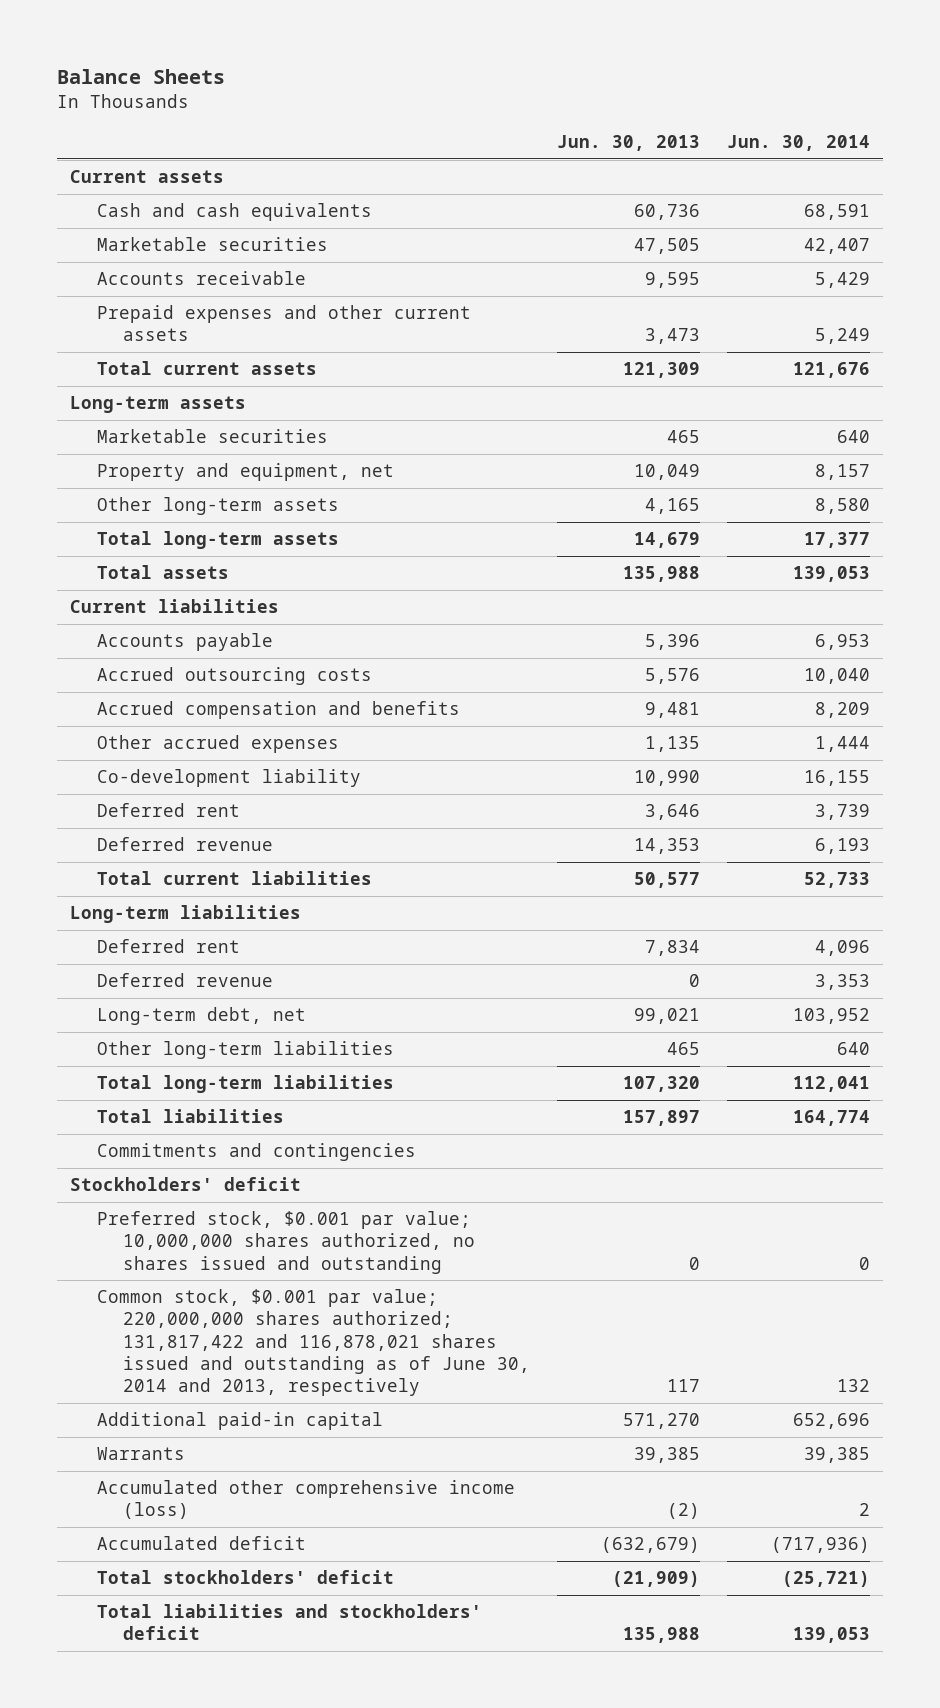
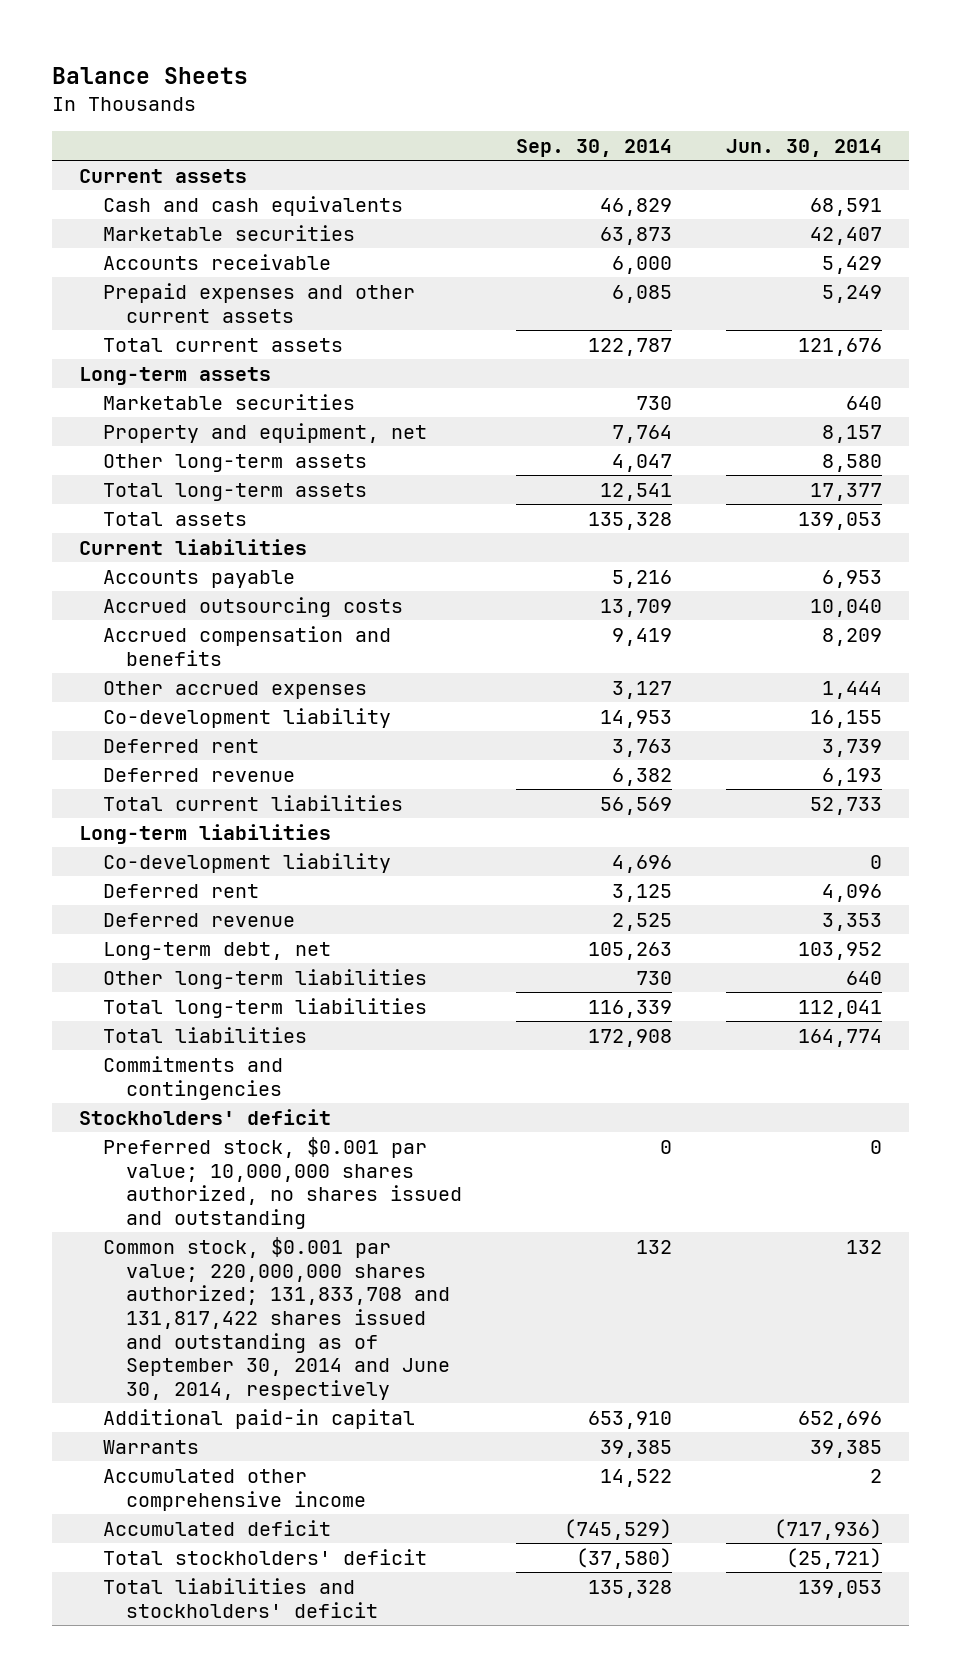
- | Jun. 30, 2013 | Jun. 30, 2014
+ | Sep. 30, 2014 | Jun. 30, 2014
+ Co-development liability | 4,696 | 0
- Common stock, $0.001 par value; 220,000,000 shares authorized; 131,817,422 and 116,878,021 shares issued and outstanding as of June 30, 2014 and 2013, respectively | 117 | 132
+ Common stock, $0.001 par value; 220,000,000 shares authorized; 131,833,708 and 131,817,422 shares issued and outstanding as of September 30, 2014 and June 30, 2014, respectively | 132 | 132
- Accumulated other comprehensive income (loss) | (2) | 2
+ Accumulated other comprehensive income | 14,522 | 2

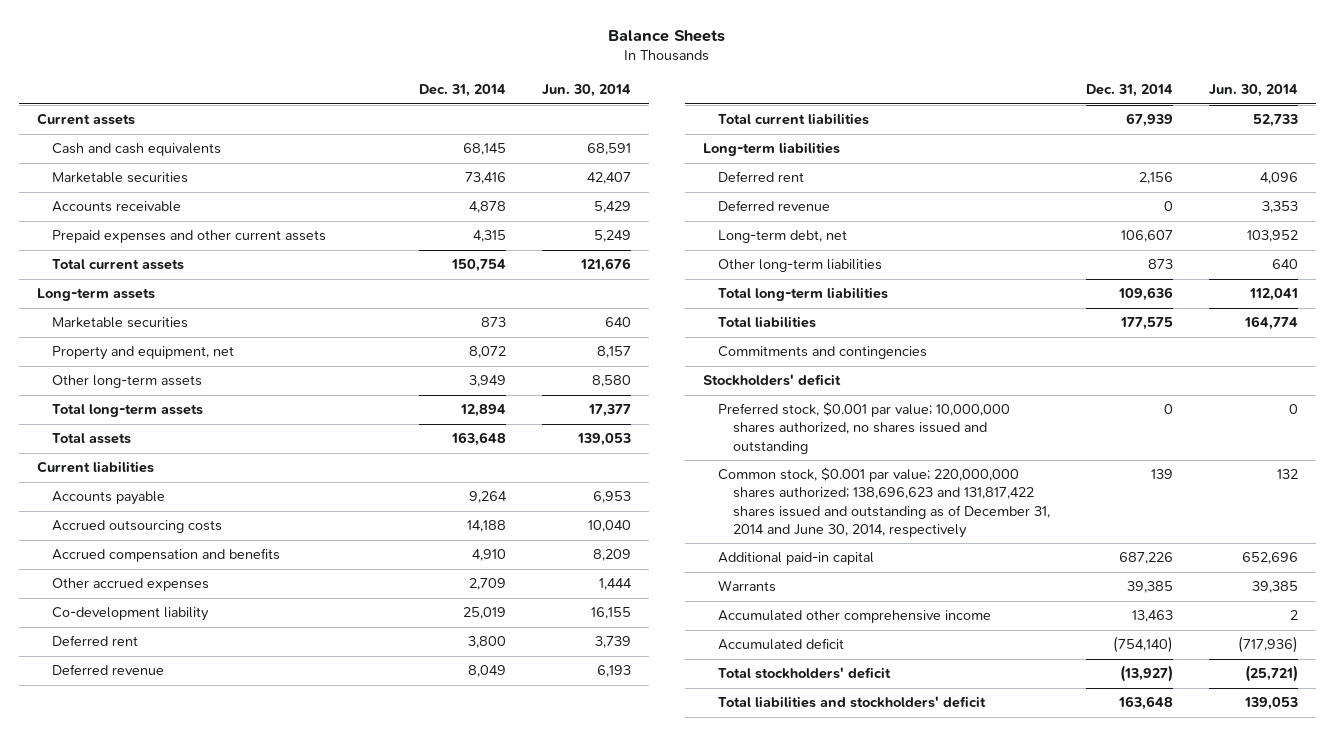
- | Sep. 30, 2014 | Jun. 30, 2014
+ | Dec. 31, 2014 | Jun. 30, 2014
- Co-development liability | 4,696 | 0
- Common stock, $0.001 par value; 220,000,000 shares authorized; 131,833,708 and 131,817,422 shares issued and outstanding as of September 30, 2014 and June 30, 2014, respectively | 132 | 132
+ Common stock, $0.001 par value; 220,000,000 shares authorized; 138,696,623 and 131,817,422 shares issued and outstanding as of December 31, 2014 and June 30, 2014, respectively | 139 | 132

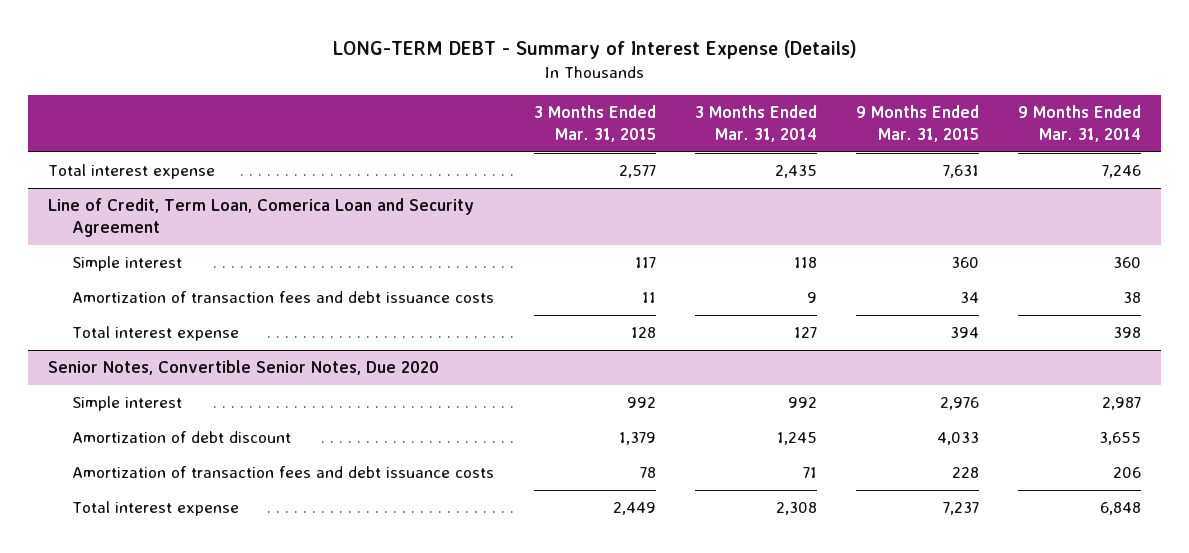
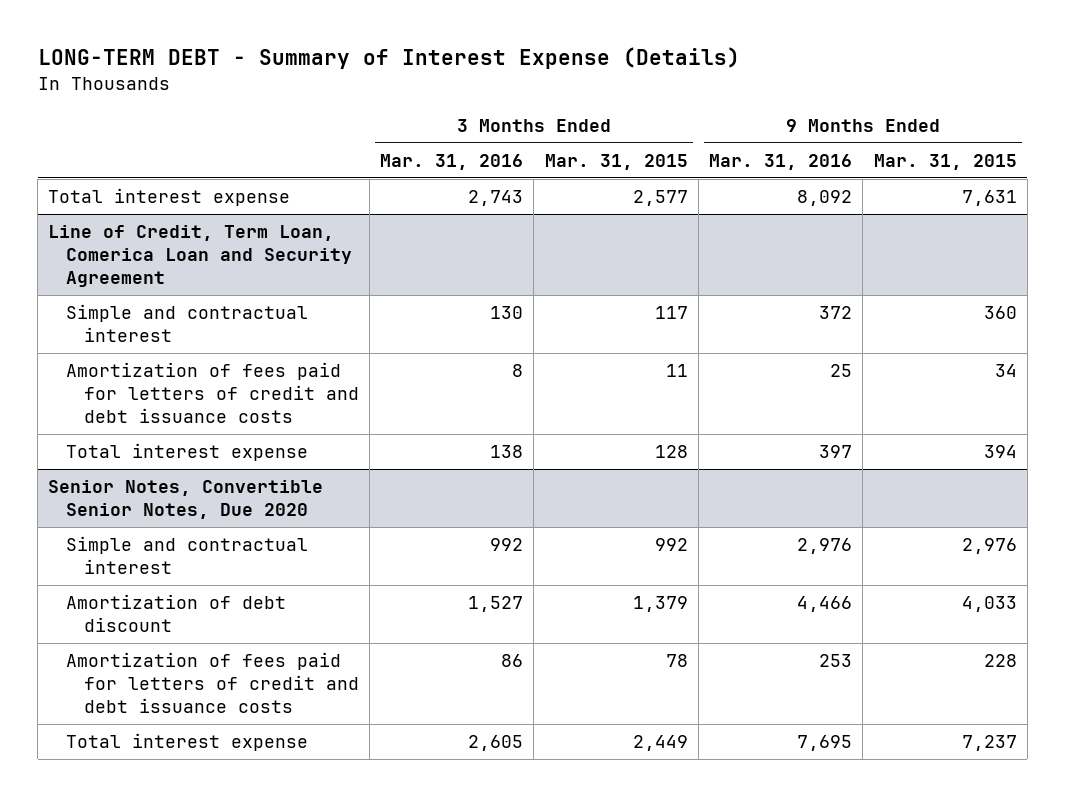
- | 3 Months Ended Mar. 31, 2015 | 3 Months Ended Mar. 31, 2014 | 9 Months Ended Mar. 31, 2015 | 9 Months Ended Mar. 31, 2014
+ | 3 Months Ended Mar. 31, 2016 | 3 Months Ended Mar. 31, 2015 | 9 Months Ended Mar. 31, 2016 | 9 Months Ended Mar. 31, 2015
@ Line of Credit, Term Loan, Comerica Loan and Security Agreement
- Simple interest | 117 | 118 | 360 | 360
- Amortization of transaction fees and debt issuance costs | 11 | 9 | 34 | 38
+ Simple and contractual interest | 130 | 117 | 372 | 360
+ Amortization of fees paid for letters of credit and debt issuance costs | 8 | 11 | 25 | 34
@ Senior Notes, Convertible Senior Notes, Due 2020
- Simple interest | 992 | 992 | 2,976 | 2,987
+ Simple and contractual interest | 992 | 992 | 2,976 | 2,976
- Amortization of transaction fees and debt issuance costs | 78 | 71 | 228 | 206
+ Amortization of fees paid for letters of credit and debt issuance costs | 86 | 78 | 253 | 228

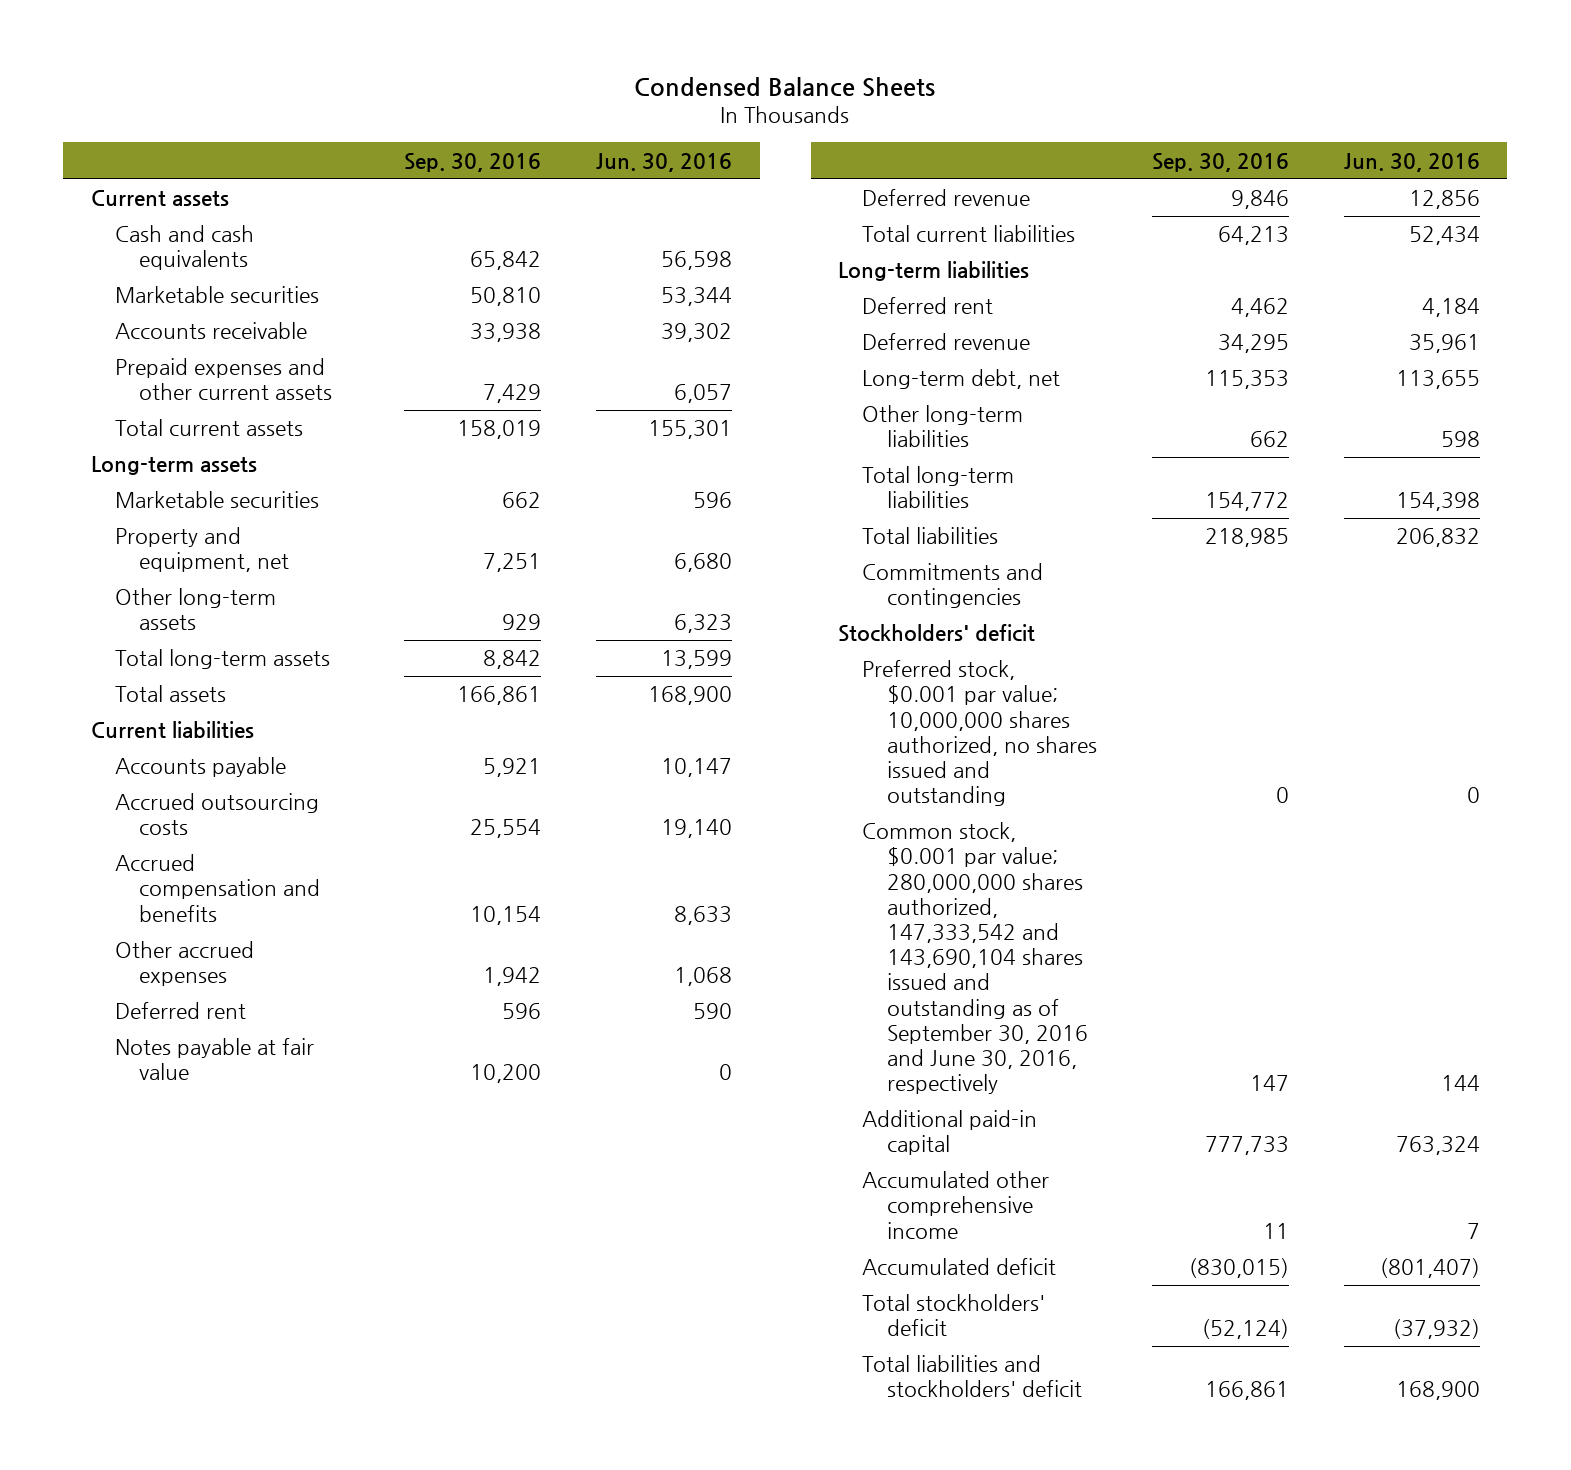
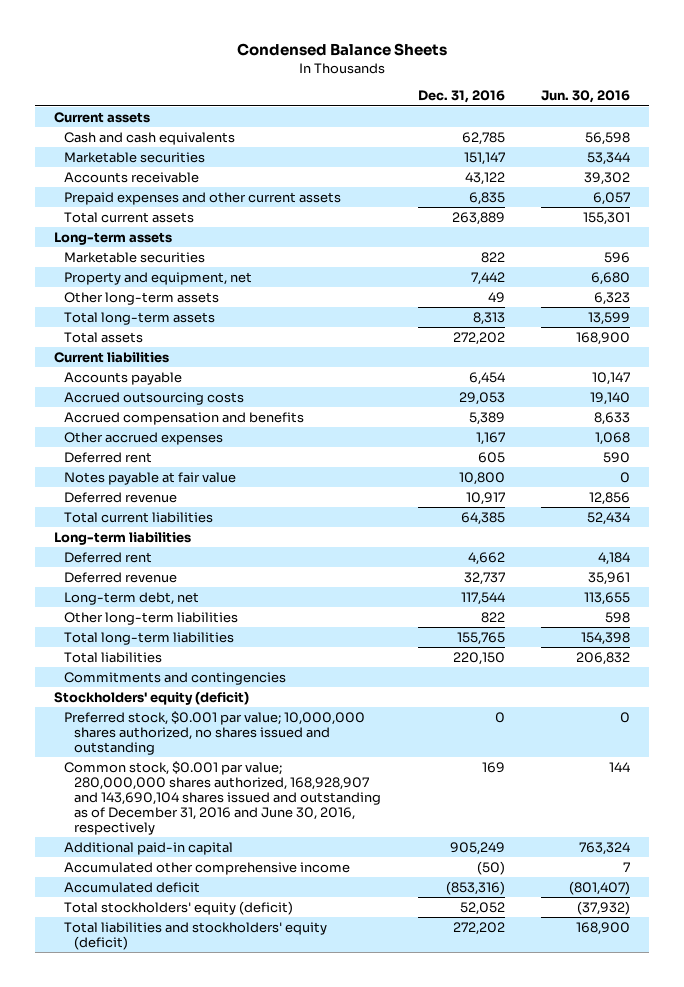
- | Sep. 30, 2016 | Jun. 30, 2016
+ | Dec. 31, 2016 | Jun. 30, 2016
- Stockholders' deficit
+ Stockholders' equity (deficit)
- Common stock, $0.001 par value; 280,000,000 shares authorized, 147,333,542 and 143,690,104 shares issued and outstanding as of September 30, 2016 and June 30, 2016, respectively | 147 | 144
+ Common stock, $0.001 par value; 280,000,000 shares authorized, 168,928,907 and 143,690,104 shares issued and outstanding as of December 31, 2016 and June 30, 2016, respectively | 169 | 144
- Total stockholders' deficit | (52,124) | (37,932)
- Total liabilities and stockholders' deficit | 166,861 | 168,900
+ Total stockholders' equity (deficit) | 52,052 | (37,932)
+ Total liabilities and stockholders' equity (deficit) | 272,202 | 168,900

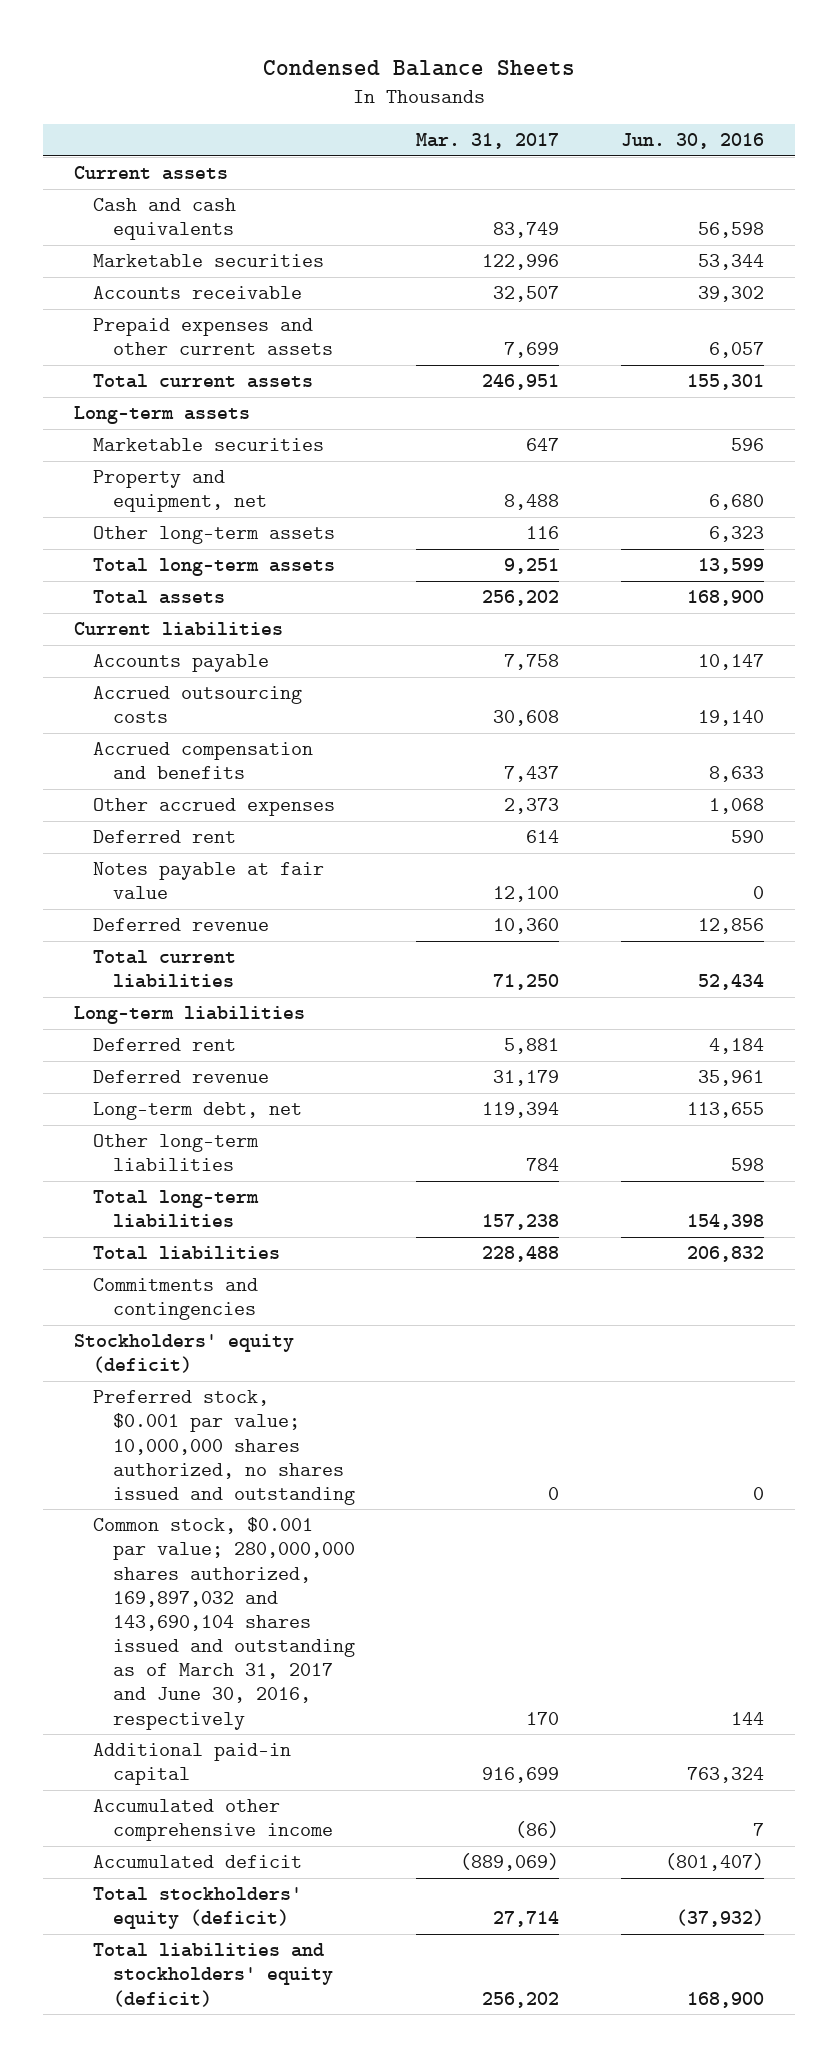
- | Dec. 31, 2016 | Jun. 30, 2016
+ | Mar. 31, 2017 | Jun. 30, 2016
- Common stock, $0.001 par value; 280,000,000 shares authorized, 168,928,907 and 143,690,104 shares issued and outstanding as of December 31, 2016 and June 30, 2016, respectively | 169 | 144
+ Common stock, $0.001 par value; 280,000,000 shares authorized, 169,897,032 and 143,690,104 shares issued and outstanding as of March 31, 2017 and June 30, 2016, respectively | 170 | 144

